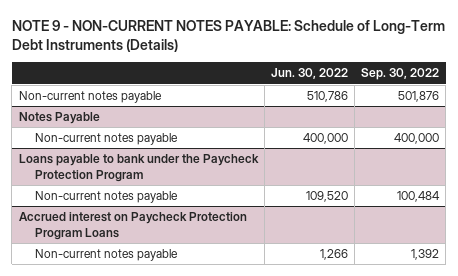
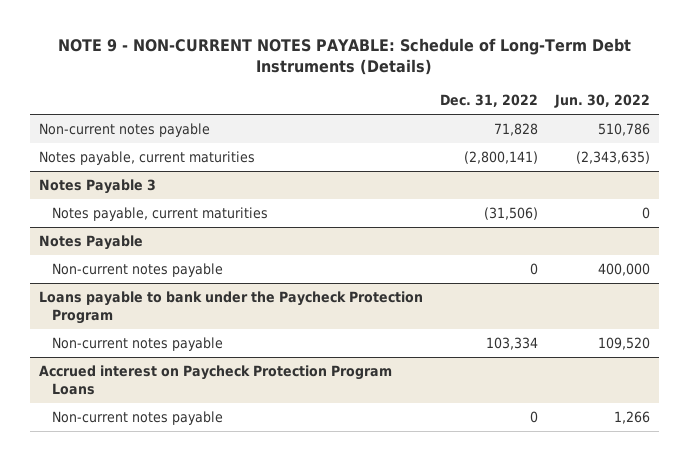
- | Jun. 30, 2022 | Sep. 30, 2022
+ | Dec. 31, 2022 | Jun. 30, 2022
+ Notes payable, current maturities | (2,800,141) | (2,343,635)
+ Notes Payable 3
+ Notes payable, current maturities | (31,506) | 0

